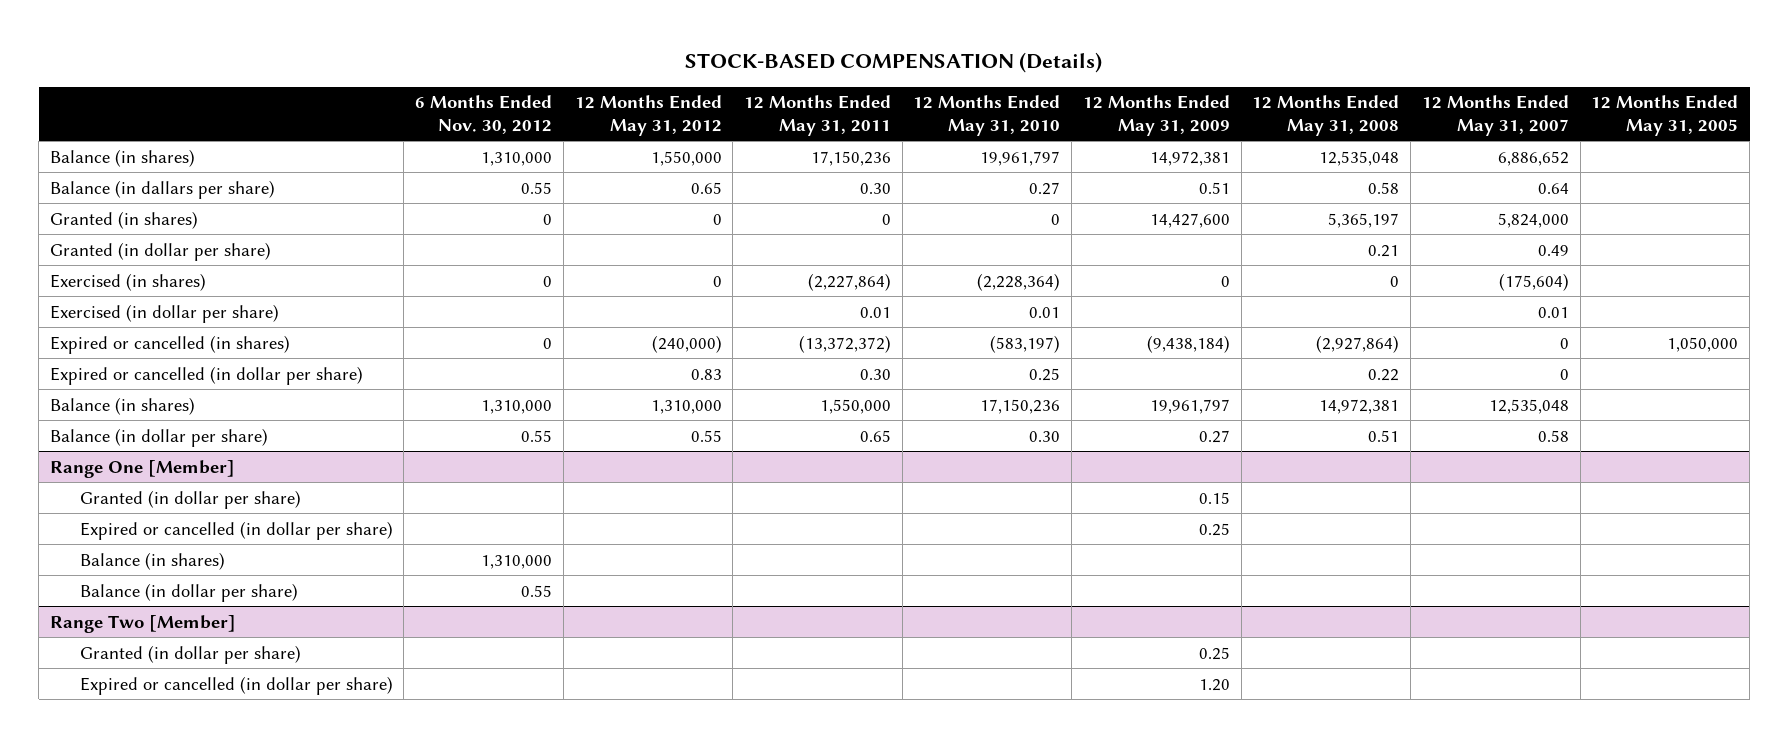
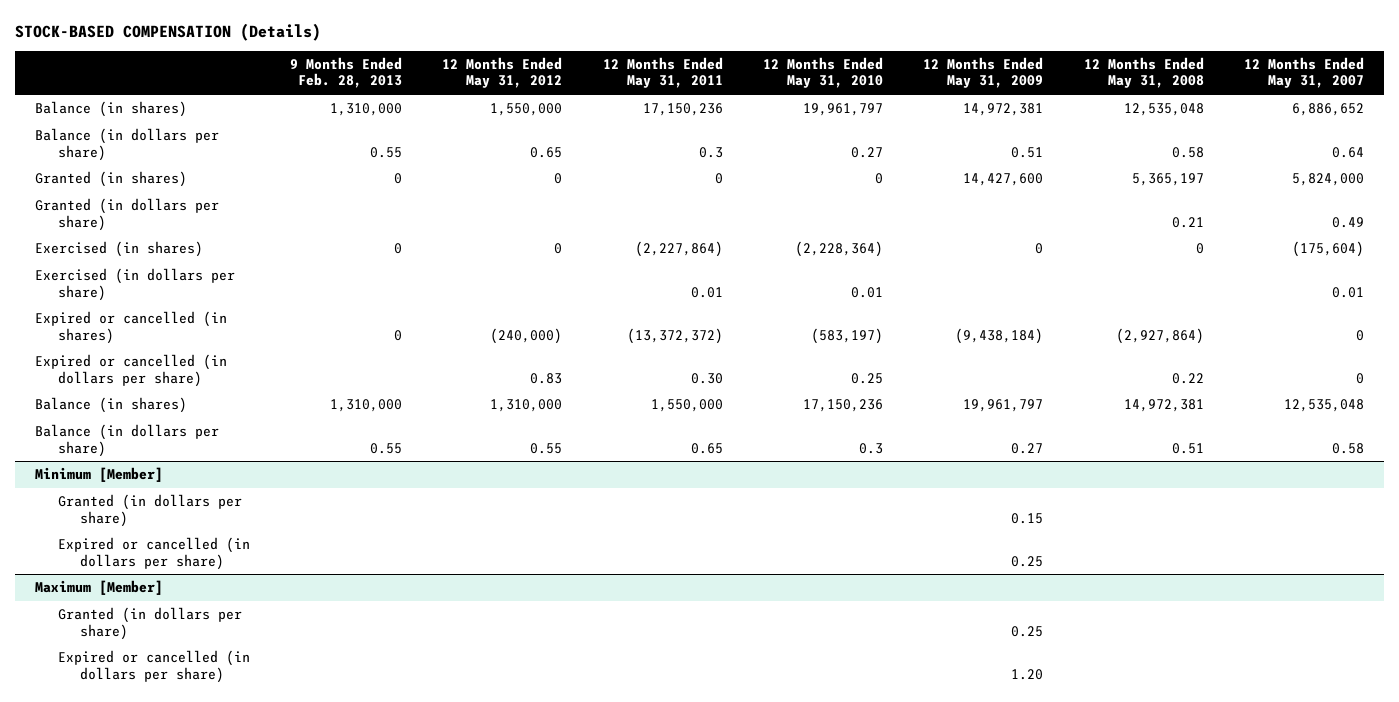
- | 6 Months Ended Nov. 30, 2012 | 12 Months Ended May 31, 2012 | 12 Months Ended May 31, 2011 | 12 Months Ended May 31, 2010 | 12 Months Ended May 31, 2009 | 12 Months Ended May 31, 2008 | 12 Months Ended May 31, 2007 | 12 Months Ended May 31, 2005
+ | 9 Months Ended Feb. 28, 2013 | 12 Months Ended May 31, 2012 | 12 Months Ended May 31, 2011 | 12 Months Ended May 31, 2010 | 12 Months Ended May 31, 2009 | 12 Months Ended May 31, 2008 | 12 Months Ended May 31, 2007
- Balance (in dallars per share) | 0.55 | 0.65 | 0.30 | 0.27 | 0.51 | 0.58 | 0.64 |
+ Balance (in dollars per share) | 0.55 | 0.65 | 0.3 | 0.27 | 0.51 | 0.58 | 0.64
- Granted (in dollar per share) | | | | | | 0.21 | 0.49 |
+ Granted (in dollars per share) | | | | | | 0.21 | 0.49
- Exercised (in dollar per share) | | | 0.01 | 0.01 | | | 0.01 |
+ Exercised (in dollars per share) | | | 0.01 | 0.01 | | | 0.01
- Expired or cancelled (in dollar per share) | | 0.83 | 0.30 | 0.25 | | 0.22 | 0 |
+ Expired or cancelled (in dollars per share) | | 0.83 | 0.30 | 0.25 | | 0.22 | 0
- Balance (in dollar per share) | 0.55 | 0.55 | 0.65 | 0.30 | 0.27 | 0.51 | 0.58 |
- Range One [Member]
- Granted (in dollar per share) | | | | | 0.15 | | |
- Expired or cancelled (in dollar per share) | | | | | 0.25 | | |
- Balance (in shares) | 1,310,000 | | | | | | |
- Balance (in dollar per share) | 0.55 | | | | | | |
- Range Two [Member]
- Granted (in dollar per share) | | | | | 0.25 | | |
- Expired or cancelled (in dollar per share) | | | | | 1.20 | | |
+ Balance (in dollars per share) | 0.55 | 0.55 | 0.65 | 0.3 | 0.27 | 0.51 | 0.58
+ Minimum [Member]
+ Granted (in dollars per share) | | | | | 0.15 | |
+ Expired or cancelled (in dollars per share) | | | | | 0.25 | |
+ Maximum [Member]
+ Granted (in dollars per share) | | | | | 0.25 | |
+ Expired or cancelled (in dollars per share) | | | | | 1.20 | |

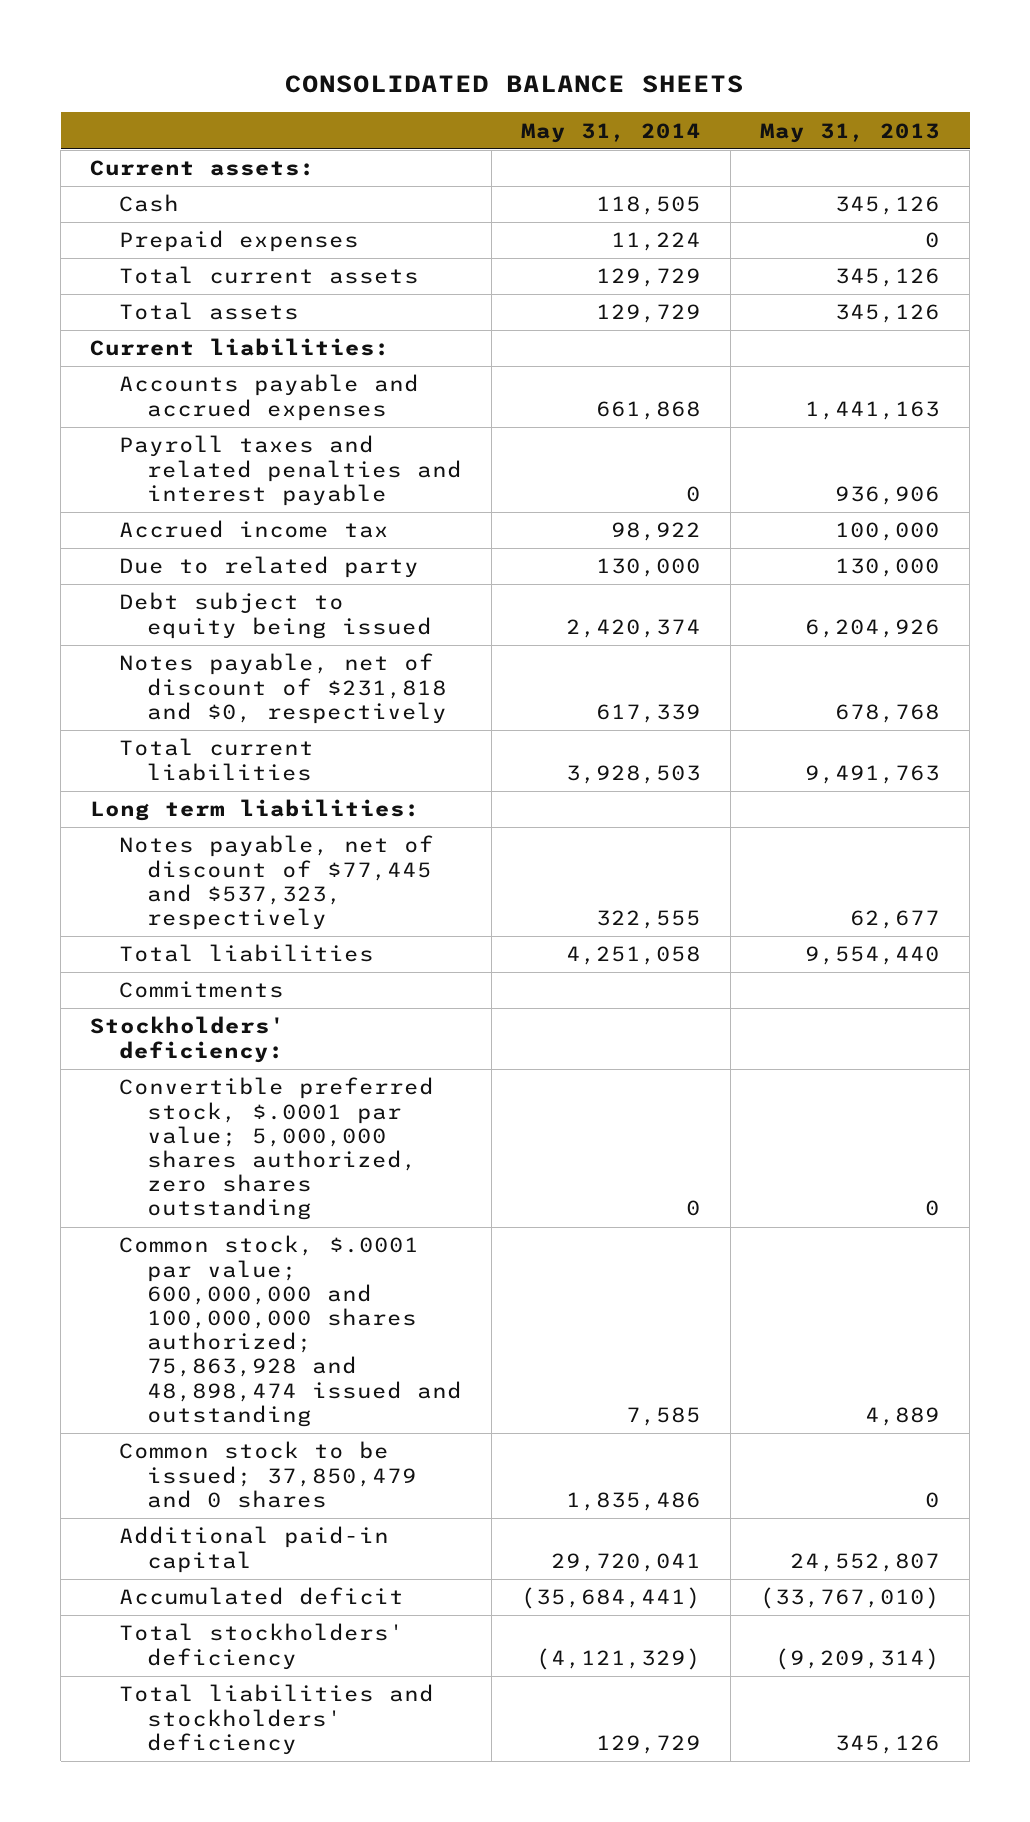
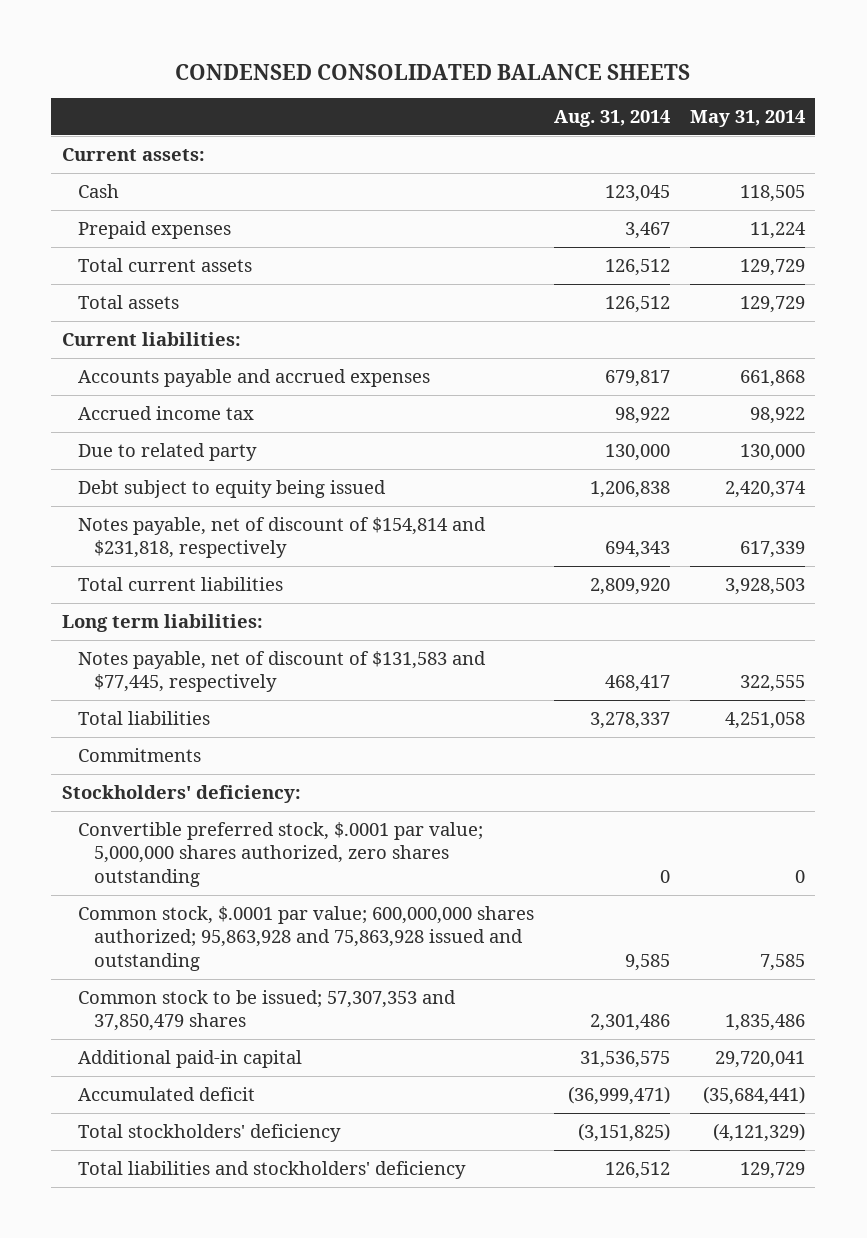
- CONSOLIDATED BALANCE SHEETS
+ CONDENSED CONSOLIDATED BALANCE SHEETS
- | May 31, 2014 | May 31, 2013
+ | Aug. 31, 2014 | May 31, 2014
- Payroll taxes and related penalties and interest payable | 0 | 936,906
- Notes payable, net of discount of $231,818 and $0, respectively | 617,339 | 678,768
+ Notes payable, net of discount of $154,814 and $231,818, respectively | 694,343 | 617,339
- Notes payable, net of discount of $77,445 and $537,323, respectively | 322,555 | 62,677
+ Notes payable, net of discount of $131,583 and $77,445, respectively | 468,417 | 322,555
- Common stock, $.0001 par value; 600,000,000 and 100,000,000 shares authorized; 75,863,928 and 48,898,474 issued and outstanding | 7,585 | 4,889
- Common stock to be issued; 37,850,479 and 0 shares | 1,835,486 | 0
+ Common stock, $.0001 par value; 600,000,000 shares authorized; 95,863,928 and 75,863,928 issued and outstanding | 9,585 | 7,585
+ Common stock to be issued; 57,307,353 and 37,850,479 shares | 2,301,486 | 1,835,486

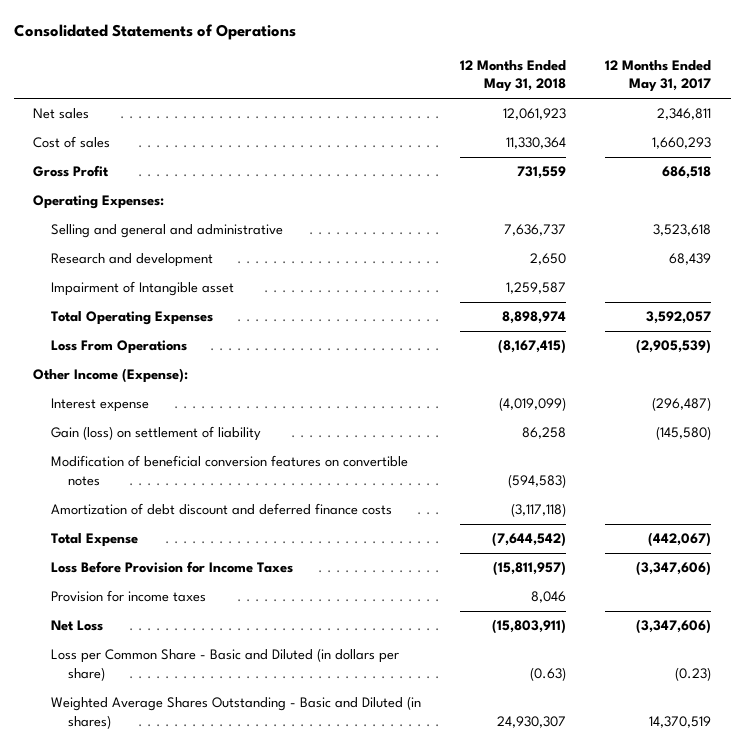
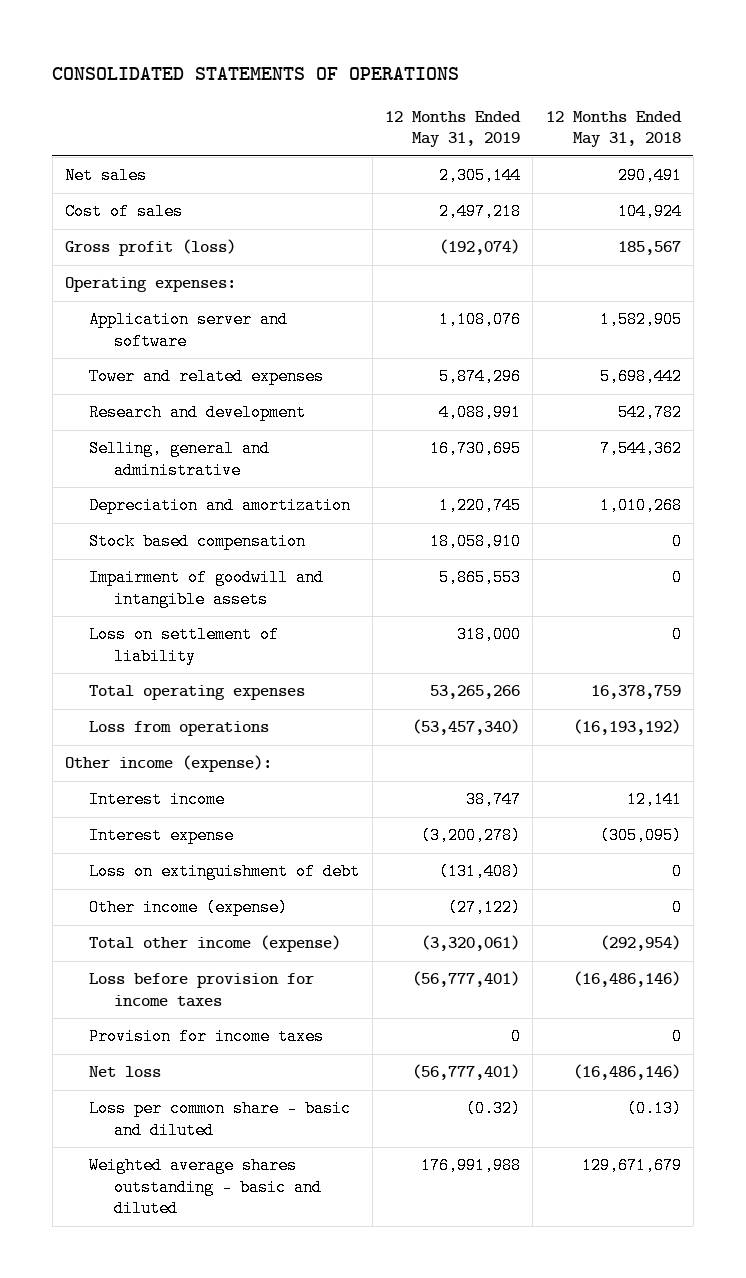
- Consolidated Statements of Operations
+ CONSOLIDATED STATEMENTS OF OPERATIONS
- | 12 Months Ended May 31, 2018 | 12 Months Ended May 31, 2017
+ | 12 Months Ended May 31, 2019 | 12 Months Ended May 31, 2018
- Net sales | 12,061,923 | 2,346,811
- Cost of sales | 11,330,364 | 1,660,293
- Gross Profit | 731,559 | 686,518
- Operating Expenses:
- Selling and general and administrative | 7,636,737 | 3,523,618
- Research and development | 2,650 | 68,439
- Impairment of Intangible asset | 1,259,587 |
- Total Operating Expenses | 8,898,974 | 3,592,057
- Loss From Operations | (8,167,415) | (2,905,539)
- Other Income (Expense):
- Interest expense | (4,019,099) | (296,487)
- Gain (loss) on settlement of liability | 86,258 | (145,580)
- Modification of beneficial conversion features on convertible notes | (594,583) |
- Amortization of debt discount and deferred finance costs | (3,117,118) |
- Total Expense | (7,644,542) | (442,067)
- Loss Before Provision for Income Taxes | (15,811,957) | (3,347,606)
- Provision for income taxes | 8,046 |
- Net Loss | (15,803,911) | (3,347,606)
- Loss per Common Share - Basic and Diluted (in dollars per share) | (0.63) | (0.23)
- Weighted Average Shares Outstanding - Basic and Diluted (in shares) | 24,930,307 | 14,370,519
+ Net sales | 2,305,144 | 290,491
+ Cost of sales | 2,497,218 | 104,924
+ Gross profit (loss) | (192,074) | 185,567
+ Operating expenses:
+ Application server and software | 1,108,076 | 1,582,905
+ Tower and related expenses | 5,874,296 | 5,698,442
+ Research and development | 4,088,991 | 542,782
+ Selling, general and administrative | 16,730,695 | 7,544,362
+ Depreciation and amortization | 1,220,745 | 1,010,268
+ Stock based compensation | 18,058,910 | 0
+ Impairment of goodwill and intangible assets | 5,865,553 | 0
+ Loss on settlement of liability | 318,000 | 0
+ Total operating expenses | 53,265,266 | 16,378,759
+ Loss from operations | (53,457,340) | (16,193,192)
+ Other income (expense):
+ Interest income | 38,747 | 12,141
+ Interest expense | (3,200,278) | (305,095)
+ Loss on extinguishment of debt | (131,408) | 0
+ Other income (expense) | (27,122) | 0
+ Total other income (expense) | (3,320,061) | (292,954)
+ Loss before provision for income taxes | (56,777,401) | (16,486,146)
+ Provision for income taxes | 0 | 0
+ Net loss | (56,777,401) | (16,486,146)
+ Loss per common share - basic and diluted | (0.32) | (0.13)
+ Weighted average shares outstanding - basic and diluted | 176,991,988 | 129,671,679

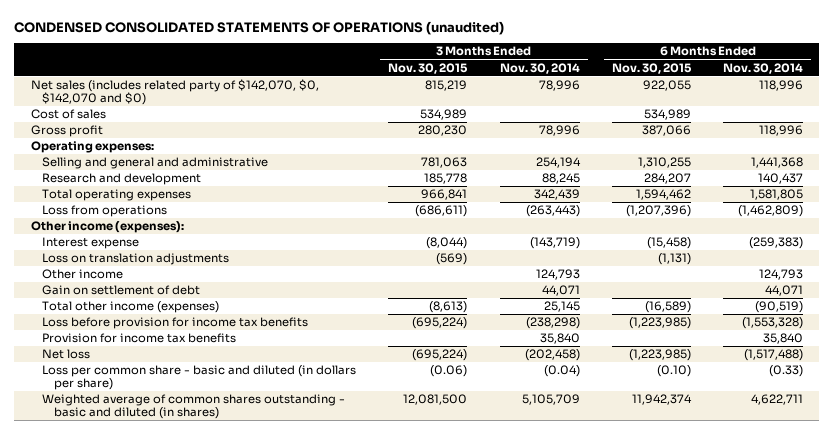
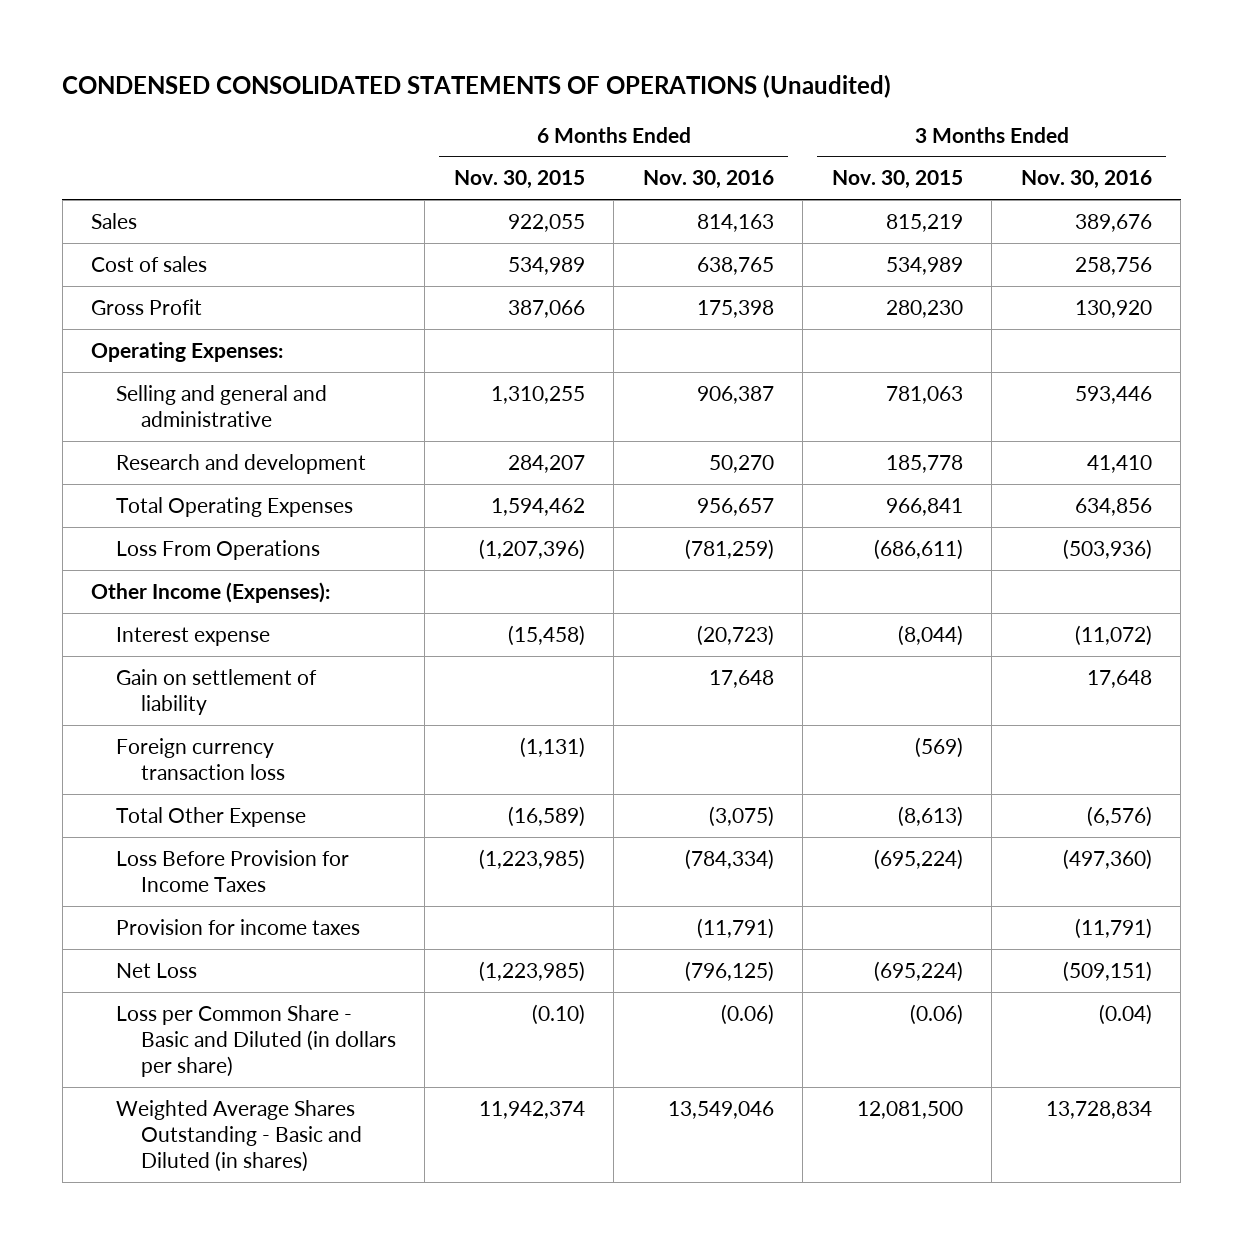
- CONDENSED CONSOLIDATED STATEMENTS OF OPERATIONS (unaudited)
+ CONDENSED CONSOLIDATED STATEMENTS OF OPERATIONS (Unaudited)
- | 3 Months Ended Nov. 30, 2015 | 3 Months Ended Nov. 30, 2014 | 6 Months Ended Nov. 30, 2015 | 6 Months Ended Nov. 30, 2014
+ | 6 Months Ended Nov. 30, 2015 | 6 Months Ended Nov. 30, 2016 | 3 Months Ended Nov. 30, 2015 | 3 Months Ended Nov. 30, 2016
- Net sales (includes related party of $142,070, $0, $142,070 and $0) | 815,219 | 78,996 | 922,055 | 118,996
+ Sales | 922,055 | 814,163 | 815,219 | 389,676
- Gross profit | 280,230 | 78,996 | 387,066 | 118,996
- Operating expenses:
+ Gross Profit | 387,066 | 175,398 | 280,230 | 130,920
+ Operating Expenses:
- Total operating expenses | 966,841 | 342,439 | 1,594,462 | 1,581,805
- Loss from operations | (686,611) | (263,443) | (1,207,396) | (1,462,809)
- Other income (expenses):
+ Total Operating Expenses | 1,594,462 | 956,657 | 966,841 | 634,856
+ Loss From Operations | (1,207,396) | (781,259) | (686,611) | (503,936)
+ Other Income (Expenses):
- Loss on translation adjustments | (569) | | (1,131) |
- Other income | | 124,793 | | 124,793
- Gain on settlement of debt | | 44,071 | | 44,071
- Total other income (expenses) | (8,613) | 25,145 | (16,589) | (90,519)
- Loss before provision for income tax benefits | (695,224) | (238,298) | (1,223,985) | (1,553,328)
- Provision for income tax benefits | | 35,840 | | 35,840
- Net loss | (695,224) | (202,458) | (1,223,985) | (1,517,488)
- Loss per common share - basic and diluted (in dollars per share) | (0.06) | (0.04) | (0.10) | (0.33)
- Weighted average of common shares outstanding - basic and diluted (in shares) | 12,081,500 | 5,105,709 | 11,942,374 | 4,622,711
+ Gain on settlement of liability | | 17,648 | | 17,648
+ Foreign currency transaction loss | (1,131) | | (569) |
+ Total Other Expense | (16,589) | (3,075) | (8,613) | (6,576)
+ Loss Before Provision for Income Taxes | (1,223,985) | (784,334) | (695,224) | (497,360)
+ Provision for income taxes | | (11,791) | | (11,791)
+ Net Loss | (1,223,985) | (796,125) | (695,224) | (509,151)
+ Loss per Common Share - Basic and Diluted (in dollars per share) | (0.10) | (0.06) | (0.06) | (0.04)
+ Weighted Average Shares Outstanding - Basic and Diluted (in shares) | 11,942,374 | 13,549,046 | 12,081,500 | 13,728,834

